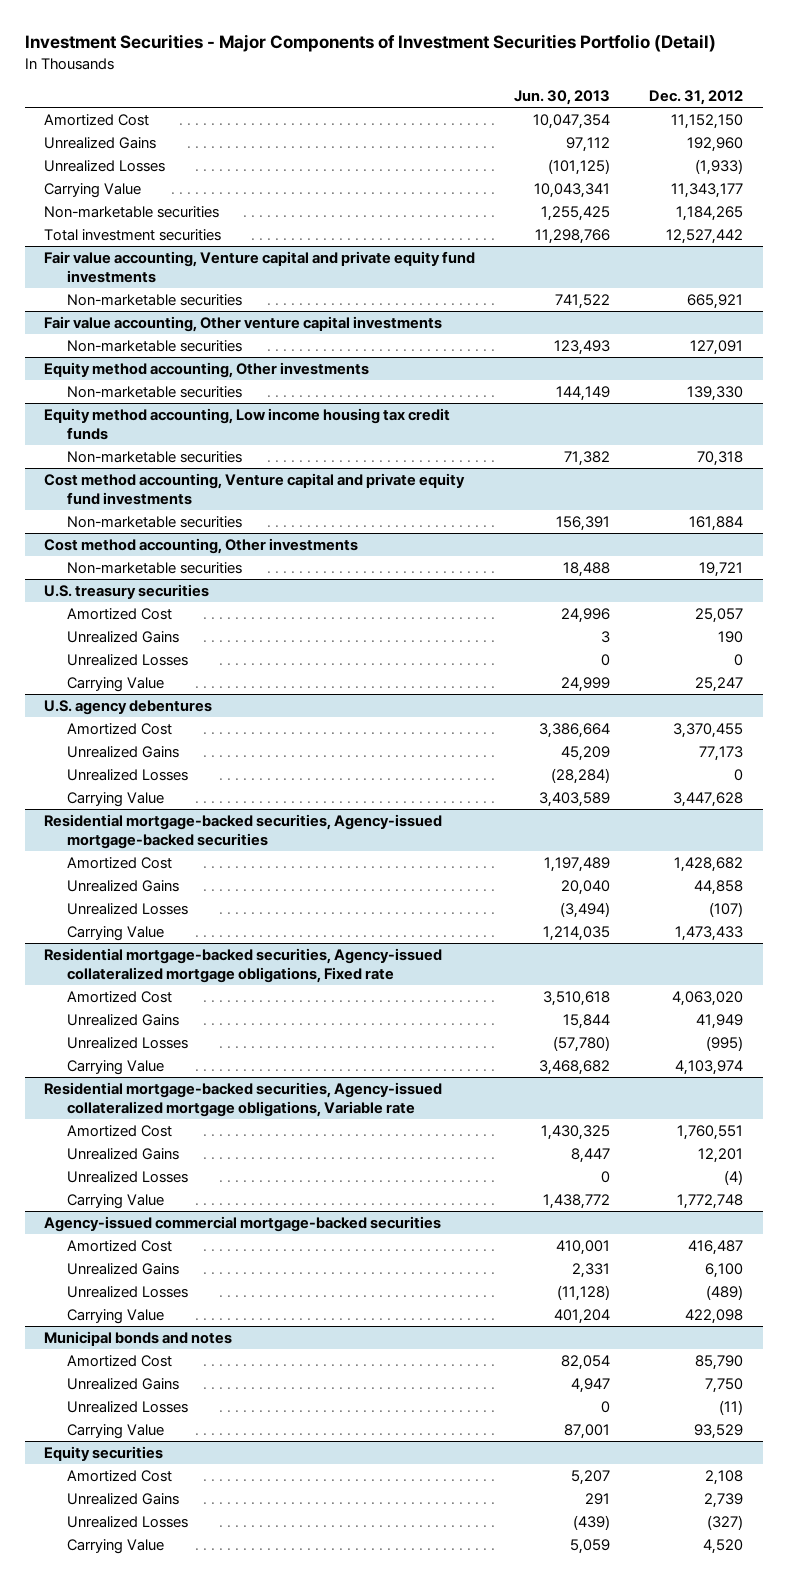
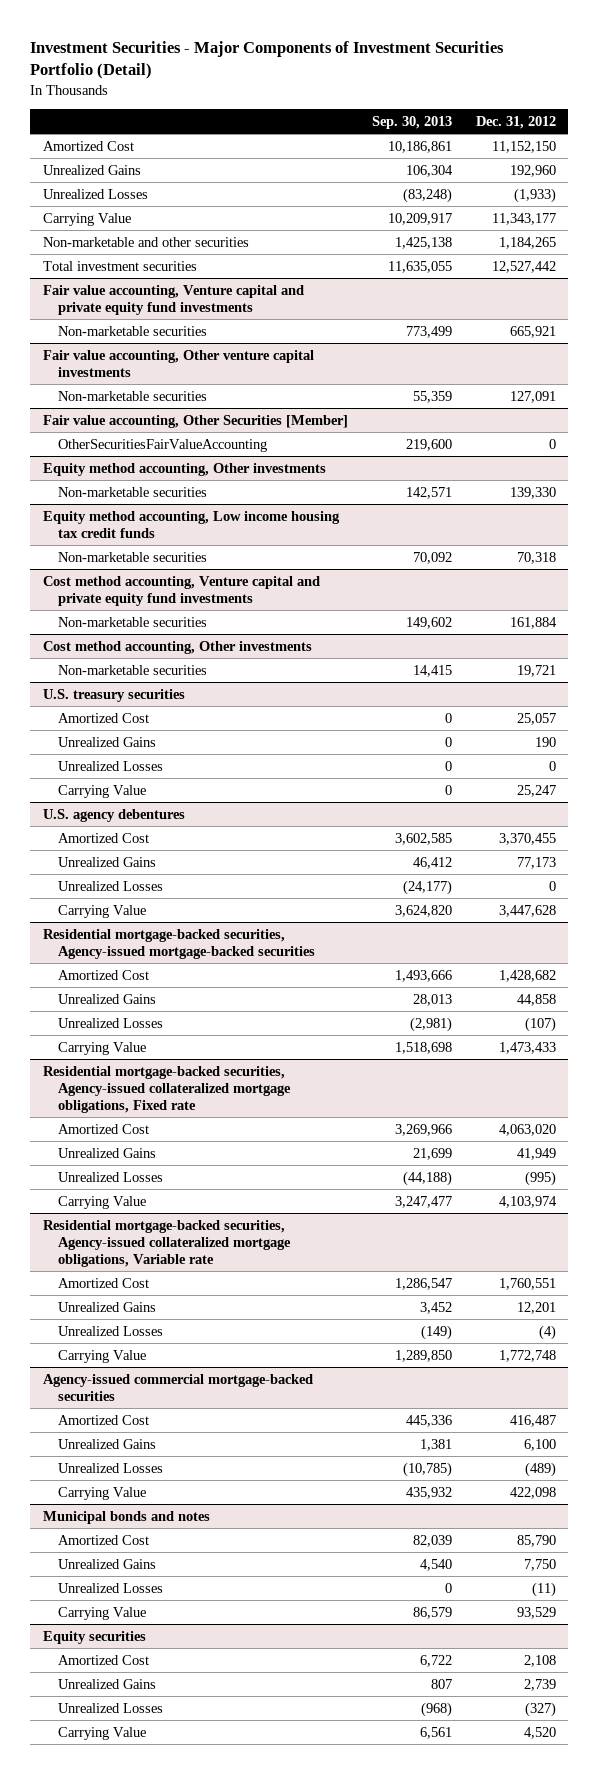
- | Jun. 30, 2013 | Dec. 31, 2012
+ | Sep. 30, 2013 | Dec. 31, 2012
- Non-marketable securities | 1,255,425 | 1,184,265
+ Non-marketable and other securities | 1,425,138 | 1,184,265
+ Fair value accounting, Other Securities [Member]
+ OtherSecuritiesFairValueAccounting | 219,600 | 0

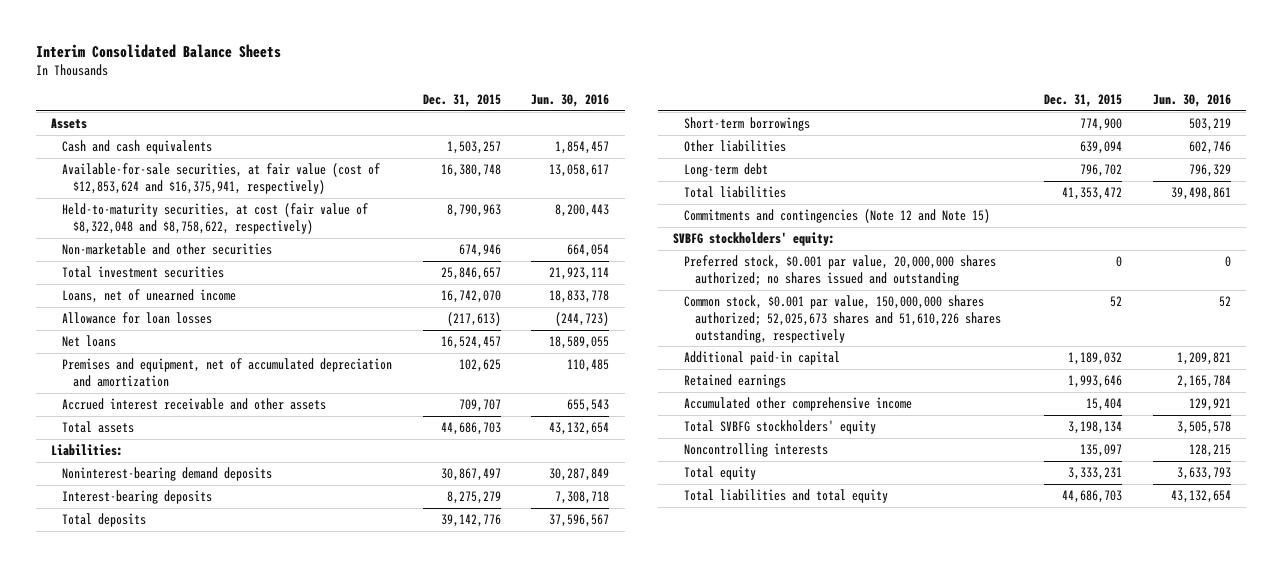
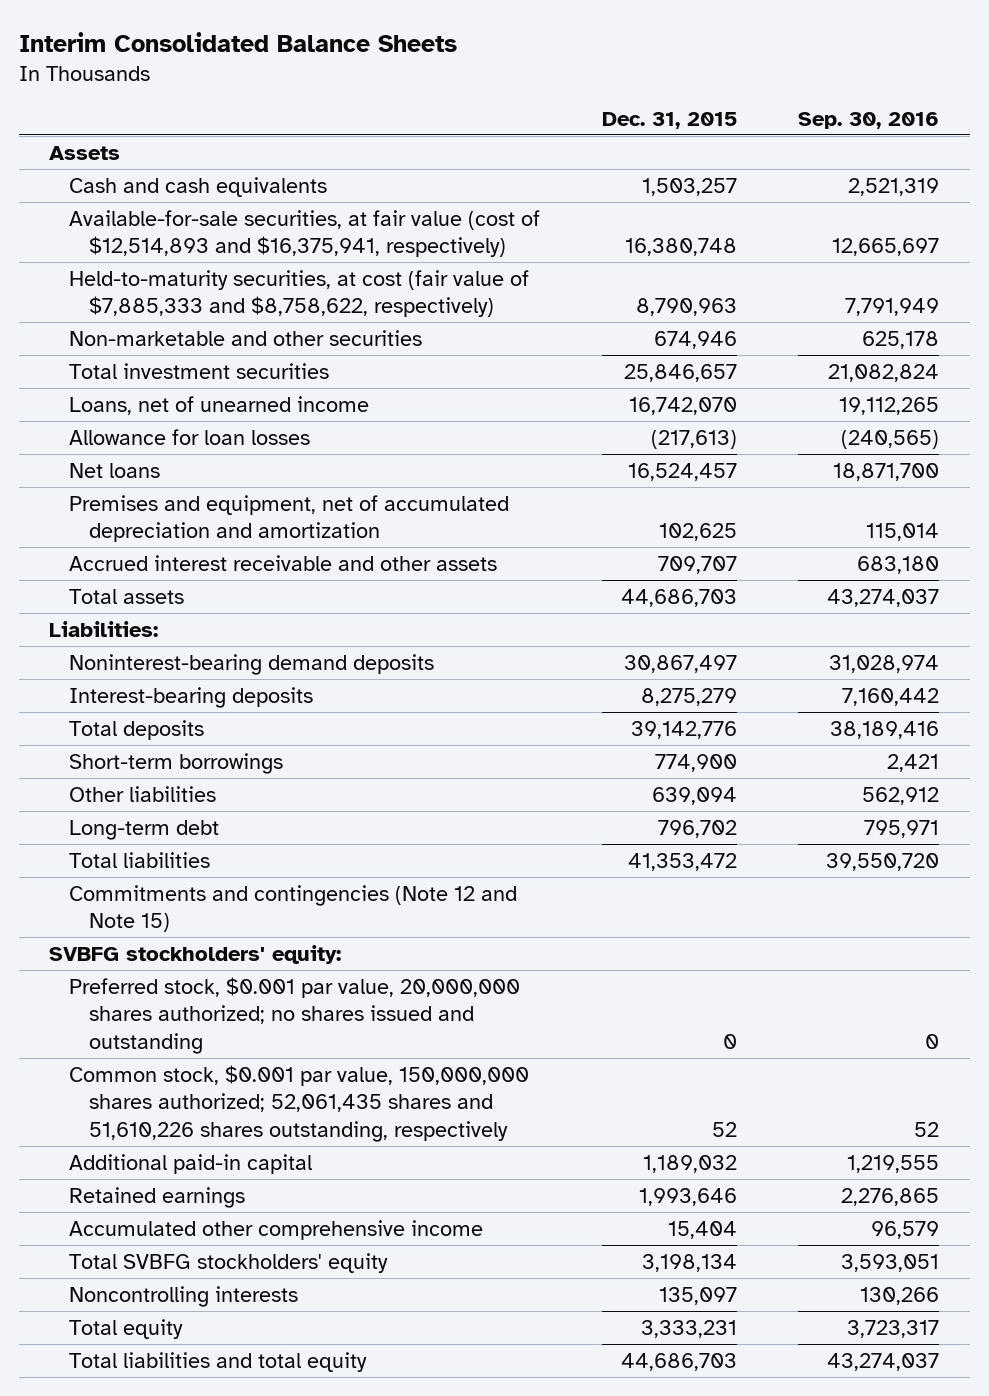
- | Dec. 31, 2015 | Jun. 30, 2016
+ | Dec. 31, 2015 | Sep. 30, 2016
- Available-for-sale securities, at fair value (cost of $12,853,624 and $16,375,941, respectively) | 16,380,748 | 13,058,617
- Held-to-maturity securities, at cost (fair value of $8,322,048 and $8,758,622, respectively) | 8,790,963 | 8,200,443
+ Available-for-sale securities, at fair value (cost of $12,514,893 and $16,375,941, respectively) | 16,380,748 | 12,665,697
+ Held-to-maturity securities, at cost (fair value of $7,885,333 and $8,758,622, respectively) | 8,790,963 | 7,791,949
- Common stock, $0.001 par value, 150,000,000 shares authorized; 52,025,673 shares and 51,610,226 shares outstanding, respectively | 52 | 52
+ Common stock, $0.001 par value, 150,000,000 shares authorized; 52,061,435 shares and 51,610,226 shares outstanding, respectively | 52 | 52

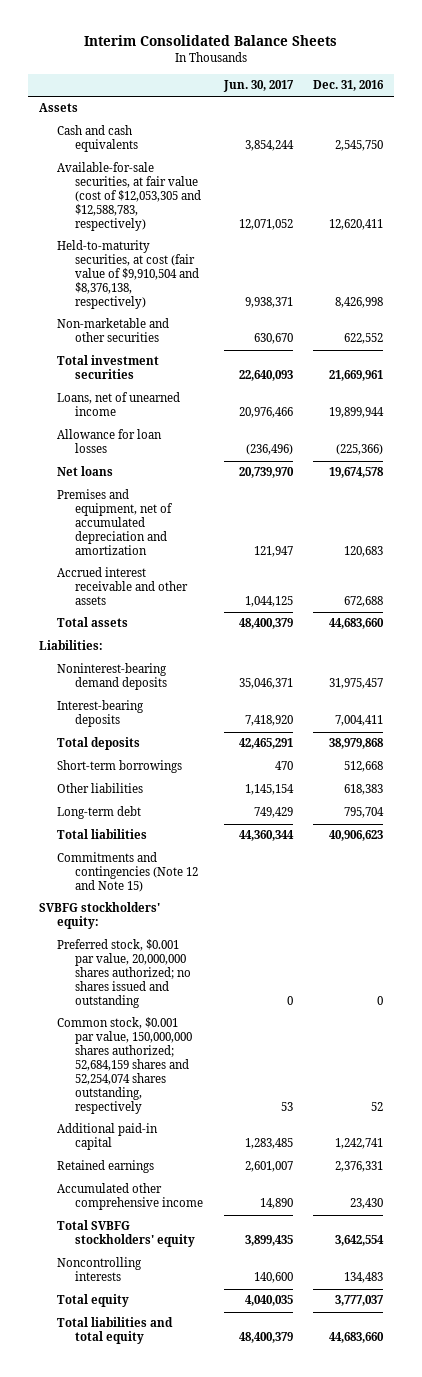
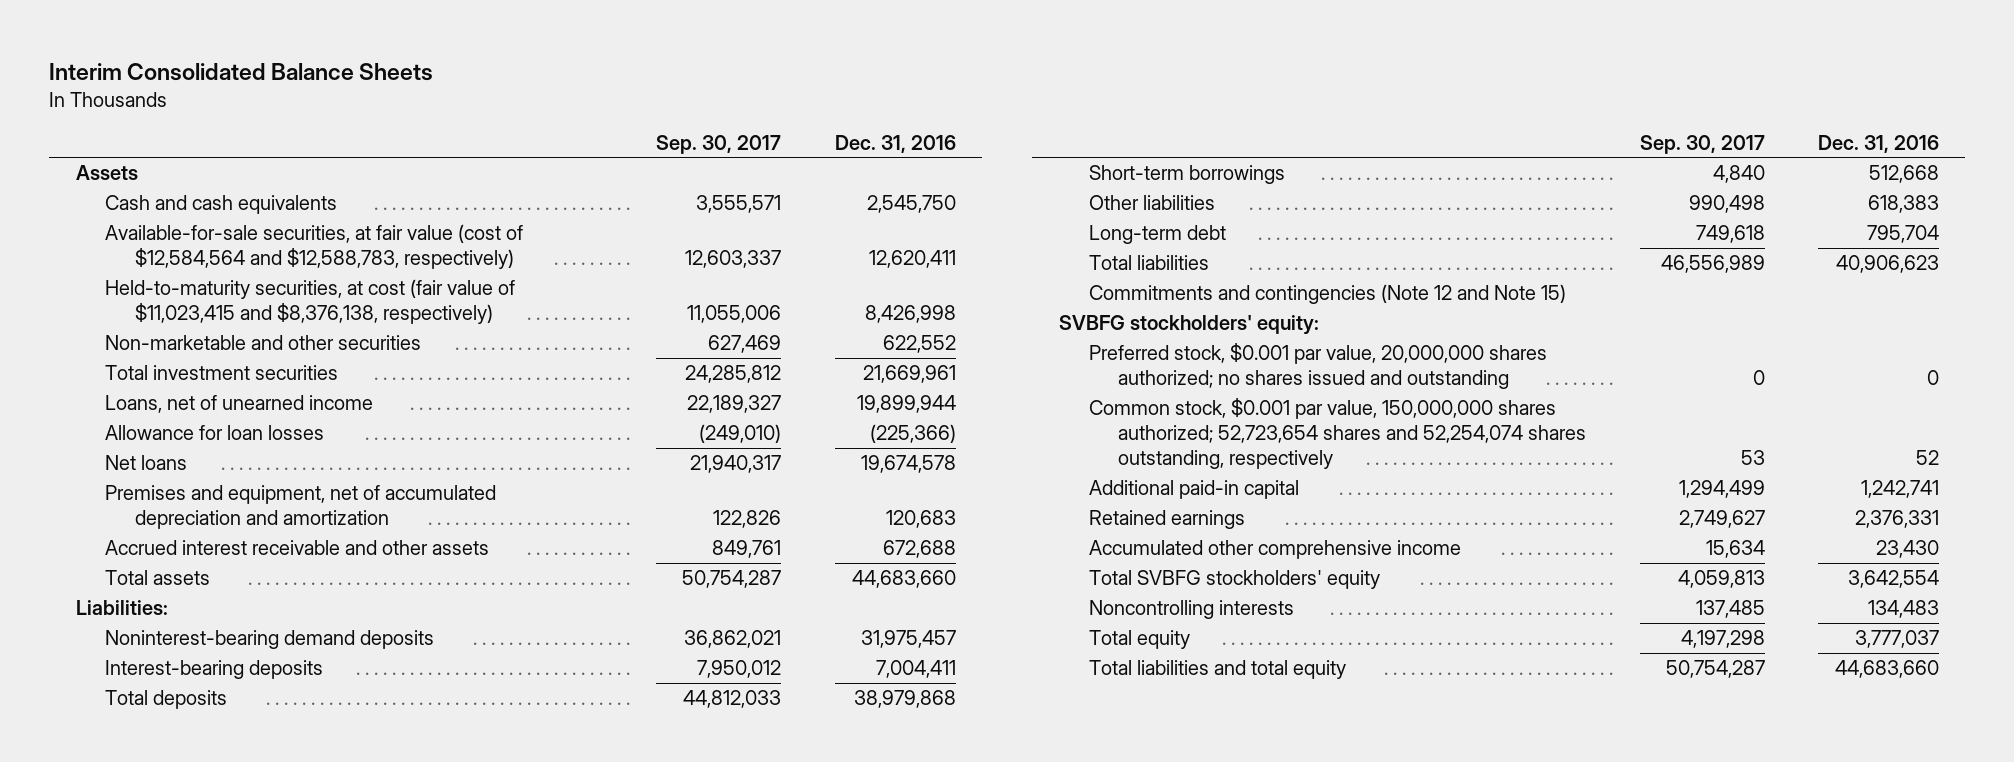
- | Jun. 30, 2017 | Dec. 31, 2016
+ | Sep. 30, 2017 | Dec. 31, 2016
- Available-for-sale securities, at fair value (cost of $12,053,305 and $12,588,783, respectively) | 12,071,052 | 12,620,411
- Held-to-maturity securities, at cost (fair value of $9,910,504 and $8,376,138, respectively) | 9,938,371 | 8,426,998
+ Available-for-sale securities, at fair value (cost of $12,584,564 and $12,588,783, respectively) | 12,603,337 | 12,620,411
+ Held-to-maturity securities, at cost (fair value of $11,023,415 and $8,376,138, respectively) | 11,055,006 | 8,426,998
- Common stock, $0.001 par value, 150,000,000 shares authorized; 52,684,159 shares and 52,254,074 shares outstanding, respectively | 53 | 52
+ Common stock, $0.001 par value, 150,000,000 shares authorized; 52,723,654 shares and 52,254,074 shares outstanding, respectively | 53 | 52

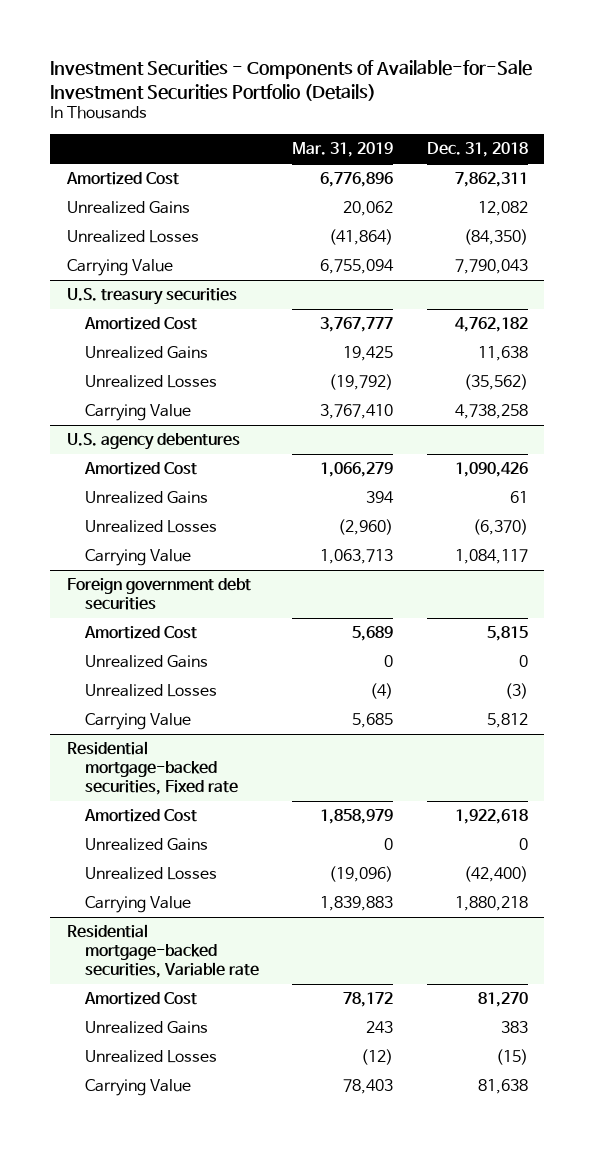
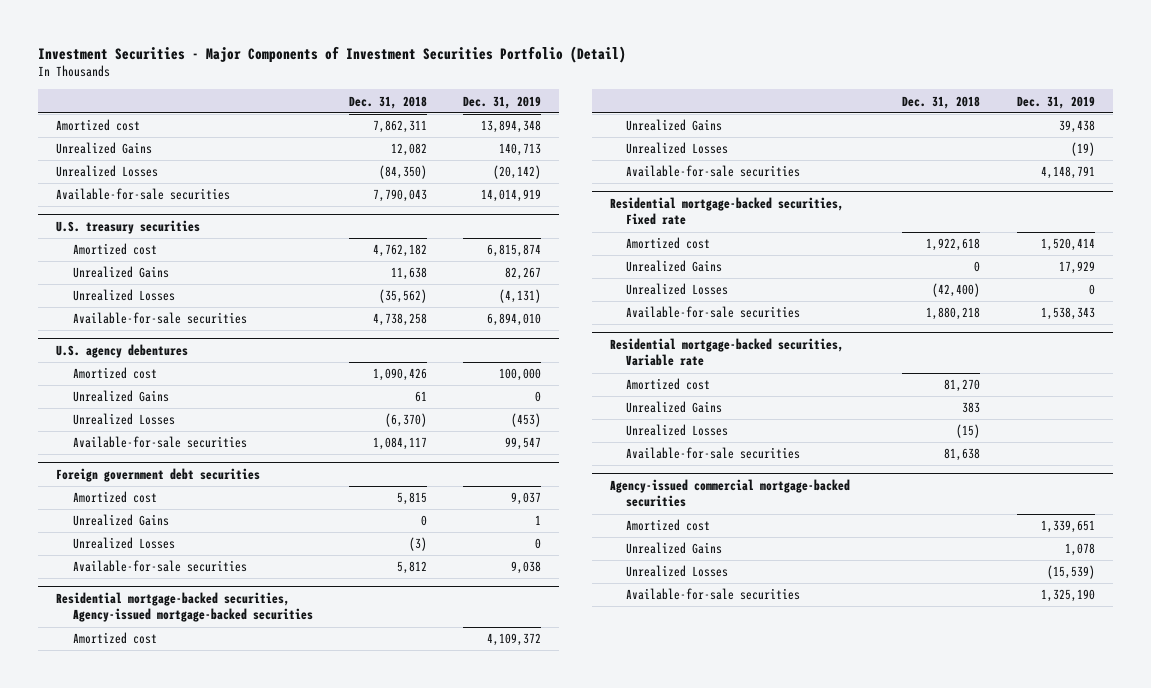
- Investment Securities - Components of Available-for-Sale Investment Securities Portfolio (Details)
+ Investment Securities - Major Components of Investment Securities Portfolio (Detail)
- | Mar. 31, 2019 | Dec. 31, 2018
+ | Dec. 31, 2018 | Dec. 31, 2019
- Amortized Cost | 6,776,896 | 7,862,311
+ Amortized cost | 7,862,311 | 13,894,348
- Carrying Value | 6,755,094 | 7,790,043
+ Available-for-sale securities | 7,790,043 | 14,014,919
@ U.S. treasury securities
- Amortized Cost | 3,767,777 | 4,762,182
+ Amortized cost | 4,762,182 | 6,815,874
- Carrying Value | 3,767,410 | 4,738,258
+ Available-for-sale securities | 4,738,258 | 6,894,010
@ U.S. agency debentures
- Amortized Cost | 1,066,279 | 1,090,426
+ Amortized cost | 1,090,426 | 100,000
- Carrying Value | 1,063,713 | 1,084,117
+ Available-for-sale securities | 1,084,117 | 99,547
@ Foreign government debt securities
- Amortized Cost | 5,689 | 5,815
+ Amortized cost | 5,815 | 9,037
- Carrying Value | 5,685 | 5,812
+ Available-for-sale securities | 5,812 | 9,038
+ Residential mortgage-backed securities, Agency-issued mortgage-backed securities
+ Amortized cost | | 4,109,372
+ Unrealized Gains | | 39,438
+ Unrealized Losses | | (19)
+ Available-for-sale securities | | 4,148,791
@ Residential mortgage-backed securities, Fixed rate
- Amortized Cost | 1,858,979 | 1,922,618
+ Amortized cost | 1,922,618 | 1,520,414
- Carrying Value | 1,839,883 | 1,880,218
+ Available-for-sale securities | 1,880,218 | 1,538,343
@ Residential mortgage-backed securities, Variable rate
- Amortized Cost | 78,172 | 81,270
+ Amortized cost | 81,270 |
- Carrying Value | 78,403 | 81,638
+ Available-for-sale securities | 81,638 |
+ Agency-issued commercial mortgage-backed securities
+ Amortized cost | | 1,339,651
+ Unrealized Gains | | 1,078
+ Unrealized Losses | | (15,539)
+ Available-for-sale securities | | 1,325,190

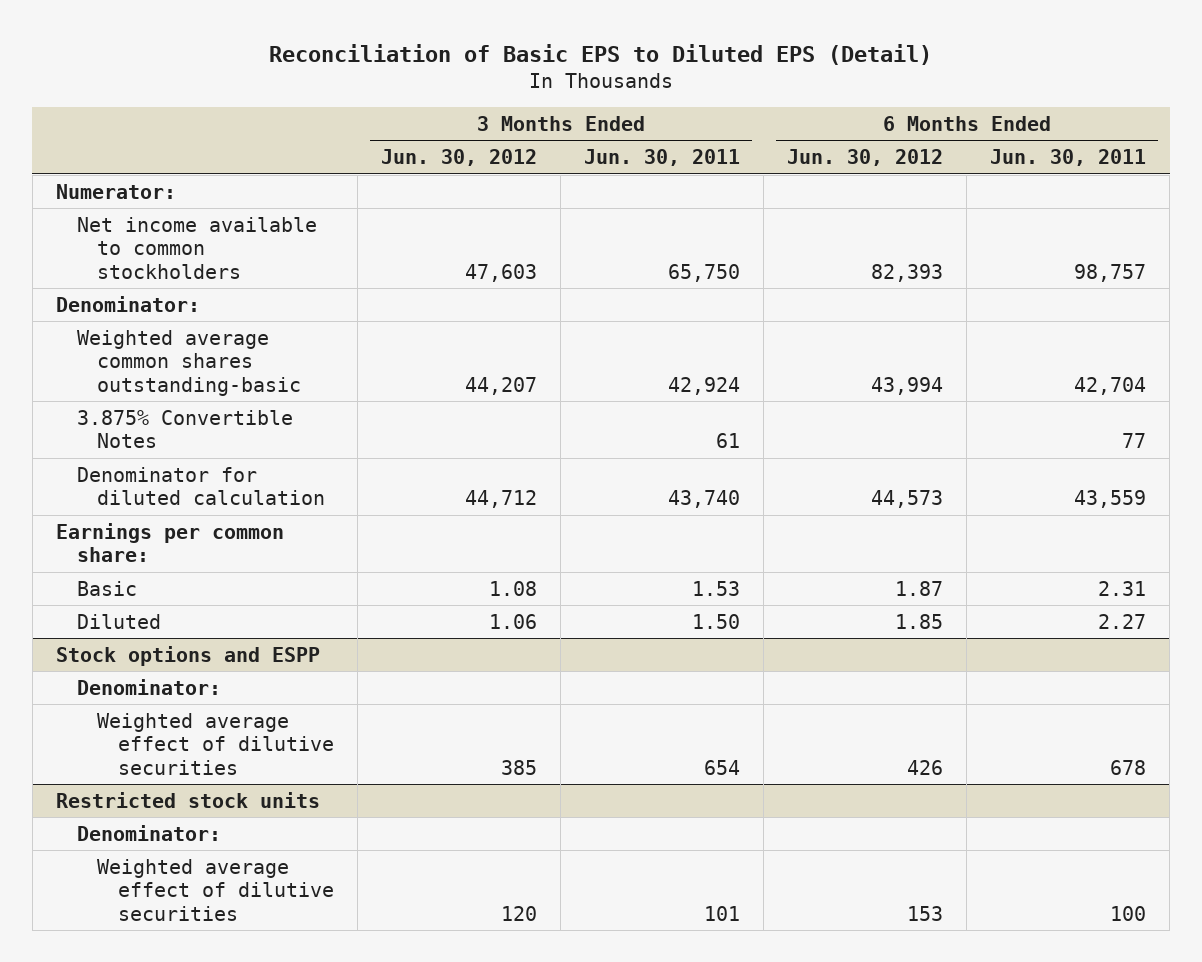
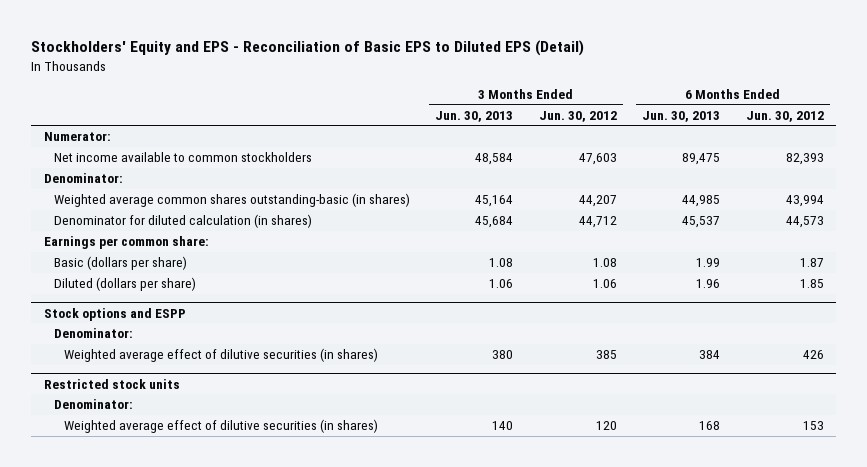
- Reconciliation of Basic EPS to Diluted EPS (Detail)
+ Stockholders' Equity and EPS - Reconciliation of Basic EPS to Diluted EPS (Detail)
- | 3 Months Ended Jun. 30, 2012 | 3 Months Ended Jun. 30, 2011 | 6 Months Ended Jun. 30, 2012 | 6 Months Ended Jun. 30, 2011
+ | 3 Months Ended Jun. 30, 2013 | 3 Months Ended Jun. 30, 2012 | 6 Months Ended Jun. 30, 2013 | 6 Months Ended Jun. 30, 2012
- Weighted average common shares outstanding-basic | 44,207 | 42,924 | 43,994 | 42,704
- 3.875% Convertible Notes | | 61 | | 77
- Denominator for diluted calculation | 44,712 | 43,740 | 44,573 | 43,559
+ Weighted average common shares outstanding-basic (in shares) | 45,164 | 44,207 | 44,985 | 43,994
+ Denominator for diluted calculation (in shares) | 45,684 | 44,712 | 45,537 | 44,573
- Basic | 1.08 | 1.53 | 1.87 | 2.31
- Diluted | 1.06 | 1.50 | 1.85 | 2.27
+ Basic (dollars per share) | 1.08 | 1.08 | 1.99 | 1.87
+ Diluted (dollars per share) | 1.06 | 1.06 | 1.96 | 1.85
@ Stock options and ESPP
- Weighted average effect of dilutive securities | 385 | 654 | 426 | 678
+ Weighted average effect of dilutive securities (in shares) | 380 | 385 | 384 | 426
@ Restricted stock units
- Weighted average effect of dilutive securities | 120 | 101 | 153 | 100
+ Weighted average effect of dilutive securities (in shares) | 140 | 120 | 168 | 153

